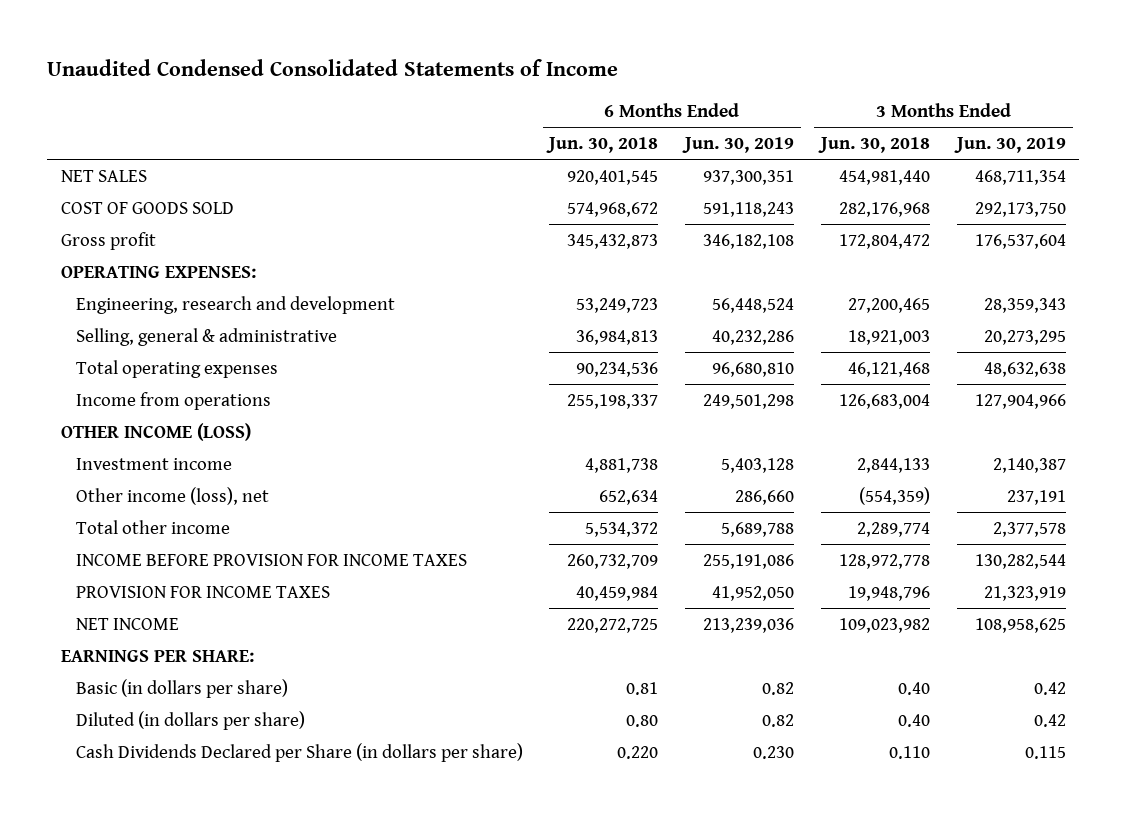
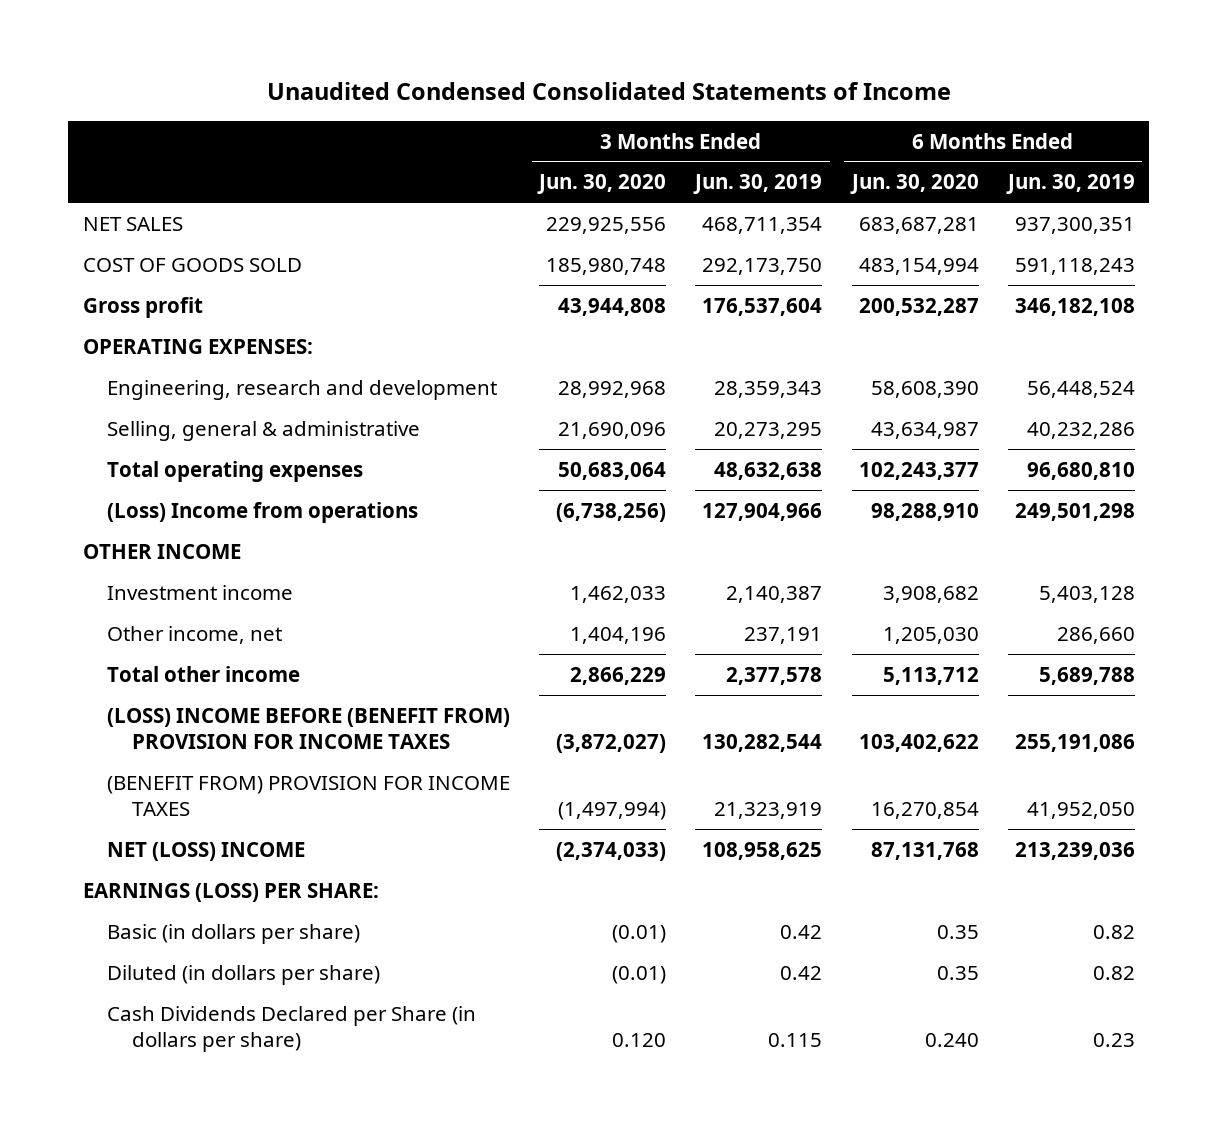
- | 6 Months Ended Jun. 30, 2018 | 6 Months Ended Jun. 30, 2019 | 3 Months Ended Jun. 30, 2018 | 3 Months Ended Jun. 30, 2019
+ | 3 Months Ended Jun. 30, 2020 | 3 Months Ended Jun. 30, 2019 | 6 Months Ended Jun. 30, 2020 | 6 Months Ended Jun. 30, 2019
- Income from operations | 255,198,337 | 249,501,298 | 126,683,004 | 127,904,966
- OTHER INCOME (LOSS)
+ (Loss) Income from operations | (6,738,256) | 127,904,966 | 98,288,910 | 249,501,298
+ OTHER INCOME
- Other income (loss), net | 652,634 | 286,660 | (554,359) | 237,191
+ Other income, net | 1,404,196 | 237,191 | 1,205,030 | 286,660
- INCOME BEFORE PROVISION FOR INCOME TAXES | 260,732,709 | 255,191,086 | 128,972,778 | 130,282,544
- PROVISION FOR INCOME TAXES | 40,459,984 | 41,952,050 | 19,948,796 | 21,323,919
- NET INCOME | 220,272,725 | 213,239,036 | 109,023,982 | 108,958,625
- EARNINGS PER SHARE:
+ (LOSS) INCOME BEFORE (BENEFIT FROM) PROVISION FOR INCOME TAXES | (3,872,027) | 130,282,544 | 103,402,622 | 255,191,086
+ (BENEFIT FROM) PROVISION FOR INCOME TAXES | (1,497,994) | 21,323,919 | 16,270,854 | 41,952,050
+ NET (LOSS) INCOME | (2,374,033) | 108,958,625 | 87,131,768 | 213,239,036
+ EARNINGS (LOSS) PER SHARE:
- Cash Dividends Declared per Share (in dollars per share) | 0.220 | 0.230 | 0.110 | 0.115
+ Cash Dividends Declared per Share (in dollars per share) | 0.120 | 0.115 | 0.240 | 0.23

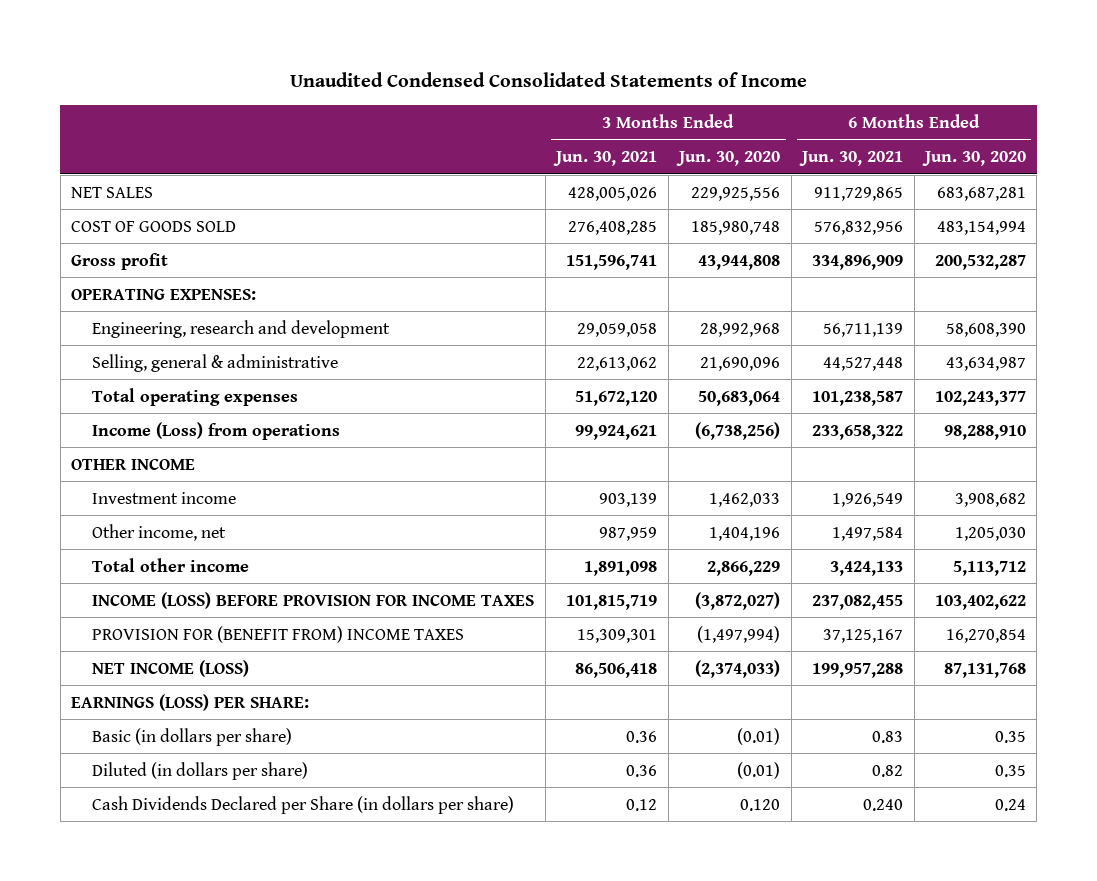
- | 3 Months Ended Jun. 30, 2020 | 3 Months Ended Jun. 30, 2019 | 6 Months Ended Jun. 30, 2020 | 6 Months Ended Jun. 30, 2019
+ | 3 Months Ended Jun. 30, 2021 | 3 Months Ended Jun. 30, 2020 | 6 Months Ended Jun. 30, 2021 | 6 Months Ended Jun. 30, 2020
- (Loss) Income from operations | (6,738,256) | 127,904,966 | 98,288,910 | 249,501,298
+ Income (Loss) from operations | 99,924,621 | (6,738,256) | 233,658,322 | 98,288,910
- (LOSS) INCOME BEFORE (BENEFIT FROM) PROVISION FOR INCOME TAXES | (3,872,027) | 130,282,544 | 103,402,622 | 255,191,086
- (BENEFIT FROM) PROVISION FOR INCOME TAXES | (1,497,994) | 21,323,919 | 16,270,854 | 41,952,050
- NET (LOSS) INCOME | (2,374,033) | 108,958,625 | 87,131,768 | 213,239,036
+ INCOME (LOSS) BEFORE PROVISION FOR INCOME TAXES | 101,815,719 | (3,872,027) | 237,082,455 | 103,402,622
+ PROVISION FOR (BENEFIT FROM) INCOME TAXES | 15,309,301 | (1,497,994) | 37,125,167 | 16,270,854
+ NET INCOME (LOSS) | 86,506,418 | (2,374,033) | 199,957,288 | 87,131,768
- Cash Dividends Declared per Share (in dollars per share) | 0.120 | 0.115 | 0.240 | 0.23
+ Cash Dividends Declared per Share (in dollars per share) | 0.12 | 0.120 | 0.240 | 0.24

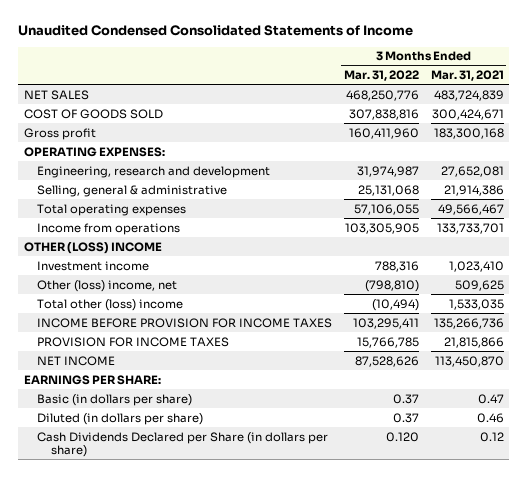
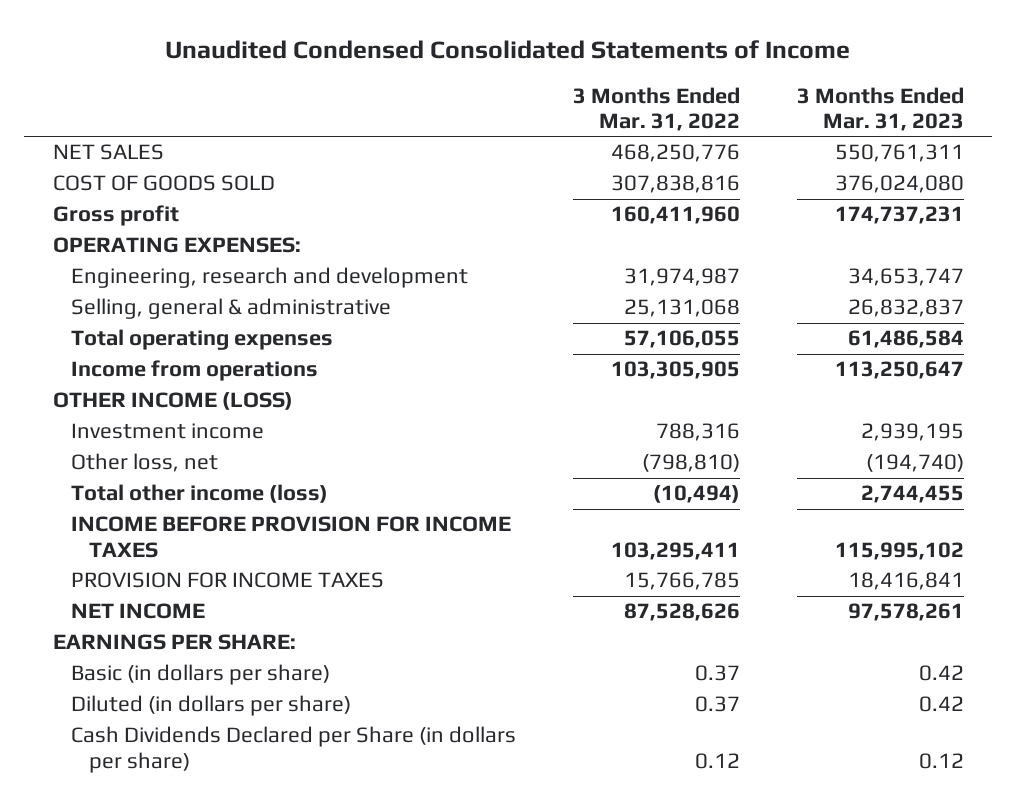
- | 3 Months Ended Mar. 31, 2022 | 3 Months Ended Mar. 31, 2021
+ | 3 Months Ended Mar. 31, 2022 | 3 Months Ended Mar. 31, 2023
- OTHER (LOSS) INCOME
+ OTHER INCOME (LOSS)
- Other (loss) income, net | (798,810) | 509,625
- Total other (loss) income | (10,494) | 1,533,035
+ Other loss, net | (798,810) | (194,740)
+ Total other income (loss) | (10,494) | 2,744,455
- Cash Dividends Declared per Share (in dollars per share) | 0.120 | 0.12
+ Cash Dividends Declared per Share (in dollars per share) | 0.12 | 0.12

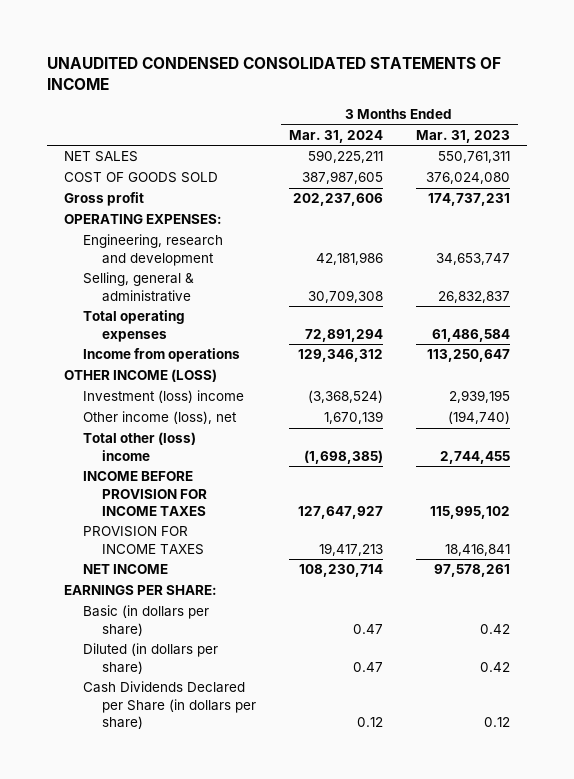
- Unaudited Condensed Consolidated Statements of Income
+ UNAUDITED CONDENSED CONSOLIDATED STATEMENTS OF INCOME
- | 3 Months Ended Mar. 31, 2022 | 3 Months Ended Mar. 31, 2023
+ | 3 Months Ended Mar. 31, 2024 | 3 Months Ended Mar. 31, 2023
- Investment income | 788,316 | 2,939,195
- Other loss, net | (798,810) | (194,740)
- Total other income (loss) | (10,494) | 2,744,455
+ Investment (loss) income | (3,368,524) | 2,939,195
+ Other income (loss), net | 1,670,139 | (194,740)
+ Total other (loss) income | (1,698,385) | 2,744,455

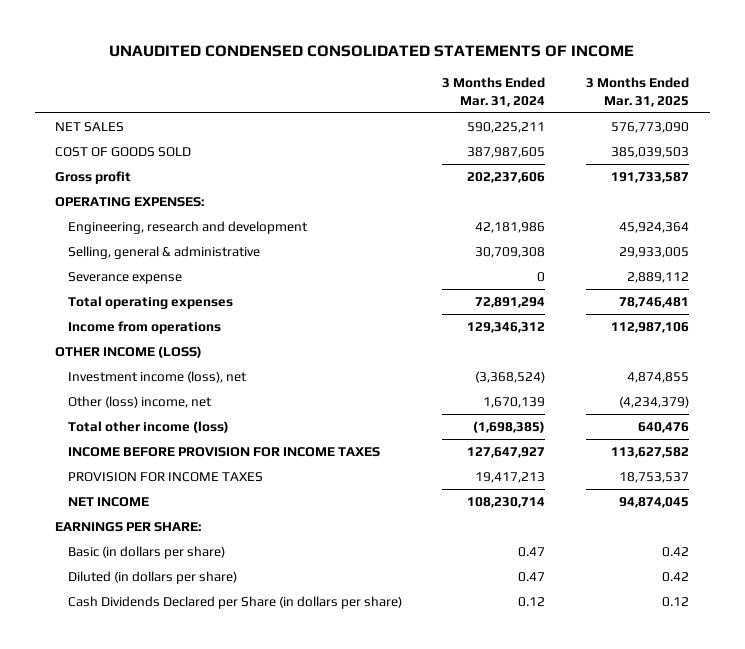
- | 3 Months Ended Mar. 31, 2024 | 3 Months Ended Mar. 31, 2023
+ | 3 Months Ended Mar. 31, 2024 | 3 Months Ended Mar. 31, 2025
+ Severance expense | 0 | 2,889,112
- Investment (loss) income | (3,368,524) | 2,939,195
- Other income (loss), net | 1,670,139 | (194,740)
- Total other (loss) income | (1,698,385) | 2,744,455
+ Investment income (loss), net | (3,368,524) | 4,874,855
+ Other (loss) income, net | 1,670,139 | (4,234,379)
+ Total other income (loss) | (1,698,385) | 640,476

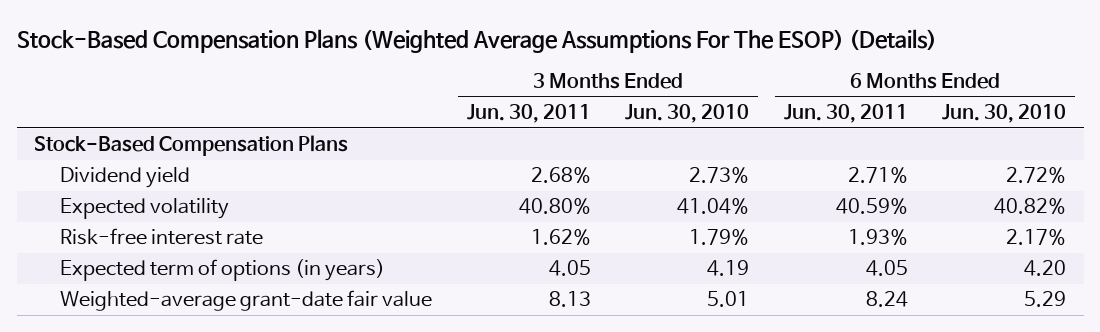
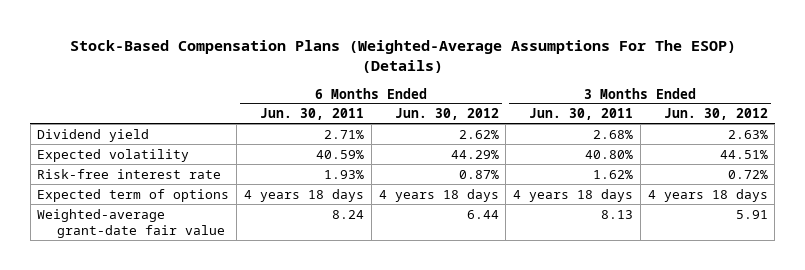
- Stock-Based Compensation Plans (Weighted Average Assumptions For The ESOP) (Details)
+ Stock-Based Compensation Plans (Weighted-Average Assumptions For The ESOP) (Details)
- | 3 Months Ended Jun. 30, 2011 | 3 Months Ended Jun. 30, 2010 | 6 Months Ended Jun. 30, 2011 | 6 Months Ended Jun. 30, 2010
+ | 6 Months Ended Jun. 30, 2011 | 6 Months Ended Jun. 30, 2012 | 3 Months Ended Jun. 30, 2011 | 3 Months Ended Jun. 30, 2012
- Stock-Based Compensation Plans
- Expected term of options (in years) | 4.05 | 4.19 | 4.05 | 4.20
+ Expected term of options | 4 years 18 days | 4 years 18 days | 4 years 18 days | 4 years 18 days

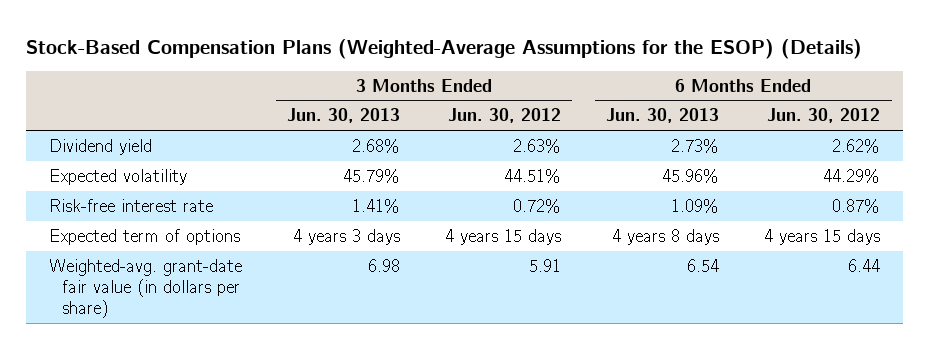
- Stock-Based Compensation Plans (Weighted-Average Assumptions For The ESOP) (Details)
+ Stock-Based Compensation Plans (Weighted-Average Assumptions for the ESOP) (Details)
- | 6 Months Ended Jun. 30, 2011 | 6 Months Ended Jun. 30, 2012 | 3 Months Ended Jun. 30, 2011 | 3 Months Ended Jun. 30, 2012
+ | 3 Months Ended Jun. 30, 2013 | 3 Months Ended Jun. 30, 2012 | 6 Months Ended Jun. 30, 2013 | 6 Months Ended Jun. 30, 2012
- Expected term of options | 4 years 18 days | 4 years 18 days | 4 years 18 days | 4 years 18 days
- Weighted-average grant-date fair value | 8.24 | 6.44 | 8.13 | 5.91
+ Expected term of options | 4 years 3 days | 4 years 15 days | 4 years 8 days | 4 years 15 days
+ Weighted-avg. grant-date fair value (in dollars per share) | 6.98 | 5.91 | 6.54 | 6.44

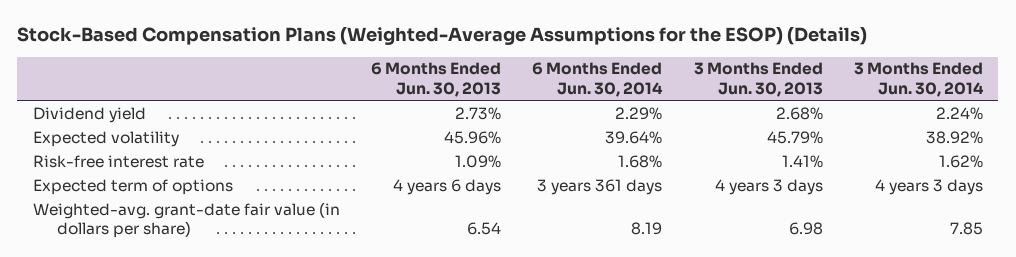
- | 3 Months Ended Jun. 30, 2013 | 3 Months Ended Jun. 30, 2012 | 6 Months Ended Jun. 30, 2013 | 6 Months Ended Jun. 30, 2012
+ | 6 Months Ended Jun. 30, 2013 | 6 Months Ended Jun. 30, 2014 | 3 Months Ended Jun. 30, 2013 | 3 Months Ended Jun. 30, 2014
- Expected term of options | 4 years 3 days | 4 years 15 days | 4 years 8 days | 4 years 15 days
+ Expected term of options | 4 years 6 days | 3 years 361 days | 4 years 3 days | 4 years 3 days

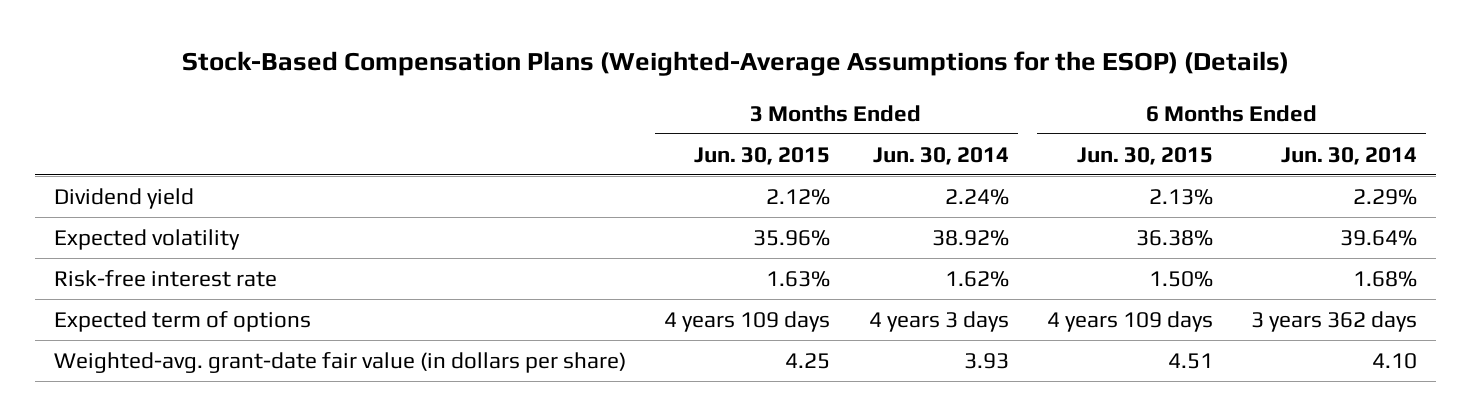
- | 6 Months Ended Jun. 30, 2013 | 6 Months Ended Jun. 30, 2014 | 3 Months Ended Jun. 30, 2013 | 3 Months Ended Jun. 30, 2014
+ | 3 Months Ended Jun. 30, 2015 | 3 Months Ended Jun. 30, 2014 | 6 Months Ended Jun. 30, 2015 | 6 Months Ended Jun. 30, 2014
- Expected term of options | 4 years 6 days | 3 years 361 days | 4 years 3 days | 4 years 3 days
- Weighted-avg. grant-date fair value (in dollars per share) | 6.54 | 8.19 | 6.98 | 7.85
+ Expected term of options | 4 years 109 days | 4 years 3 days | 4 years 109 days | 3 years 362 days
+ Weighted-avg. grant-date fair value (in dollars per share) | 4.25 | 3.93 | 4.51 | 4.10

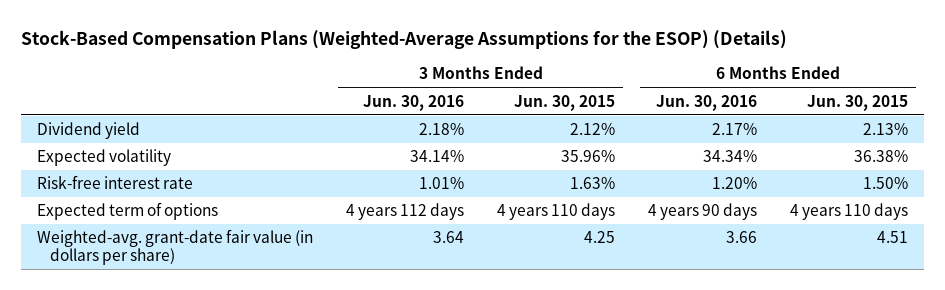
- | 3 Months Ended Jun. 30, 2015 | 3 Months Ended Jun. 30, 2014 | 6 Months Ended Jun. 30, 2015 | 6 Months Ended Jun. 30, 2014
+ | 3 Months Ended Jun. 30, 2016 | 3 Months Ended Jun. 30, 2015 | 6 Months Ended Jun. 30, 2016 | 6 Months Ended Jun. 30, 2015
- Expected term of options | 4 years 109 days | 4 years 3 days | 4 years 109 days | 3 years 362 days
+ Expected term of options | 4 years 112 days | 4 years 110 days | 4 years 90 days | 4 years 110 days

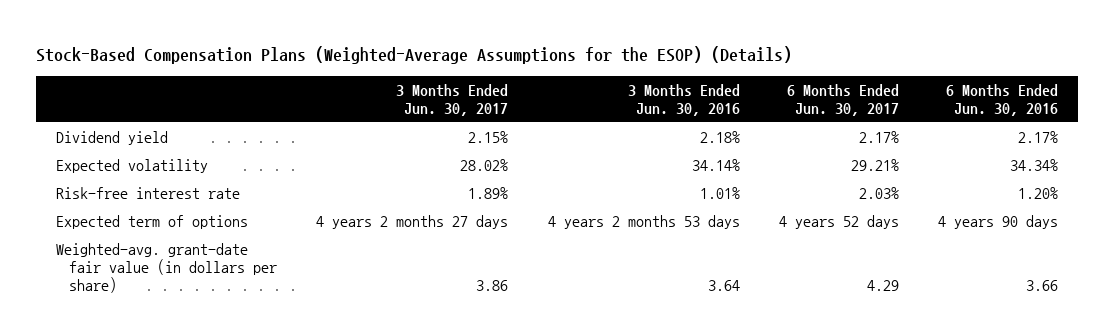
- | 3 Months Ended Jun. 30, 2016 | 3 Months Ended Jun. 30, 2015 | 6 Months Ended Jun. 30, 2016 | 6 Months Ended Jun. 30, 2015
+ | 3 Months Ended Jun. 30, 2017 | 3 Months Ended Jun. 30, 2016 | 6 Months Ended Jun. 30, 2017 | 6 Months Ended Jun. 30, 2016
- Expected term of options | 4 years 112 days | 4 years 110 days | 4 years 90 days | 4 years 110 days
+ Expected term of options | 4 years 2 months 27 days | 4 years 2 months 53 days | 4 years 52 days | 4 years 90 days

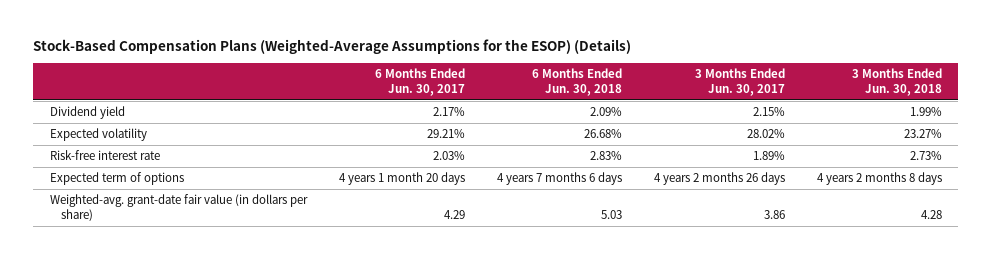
- | 3 Months Ended Jun. 30, 2017 | 3 Months Ended Jun. 30, 2016 | 6 Months Ended Jun. 30, 2017 | 6 Months Ended Jun. 30, 2016
+ | 6 Months Ended Jun. 30, 2017 | 6 Months Ended Jun. 30, 2018 | 3 Months Ended Jun. 30, 2017 | 3 Months Ended Jun. 30, 2018
- Expected term of options | 4 years 2 months 27 days | 4 years 2 months 53 days | 4 years 52 days | 4 years 90 days
+ Expected term of options | 4 years 1 month 20 days | 4 years 7 months 6 days | 4 years 2 months 26 days | 4 years 2 months 8 days

